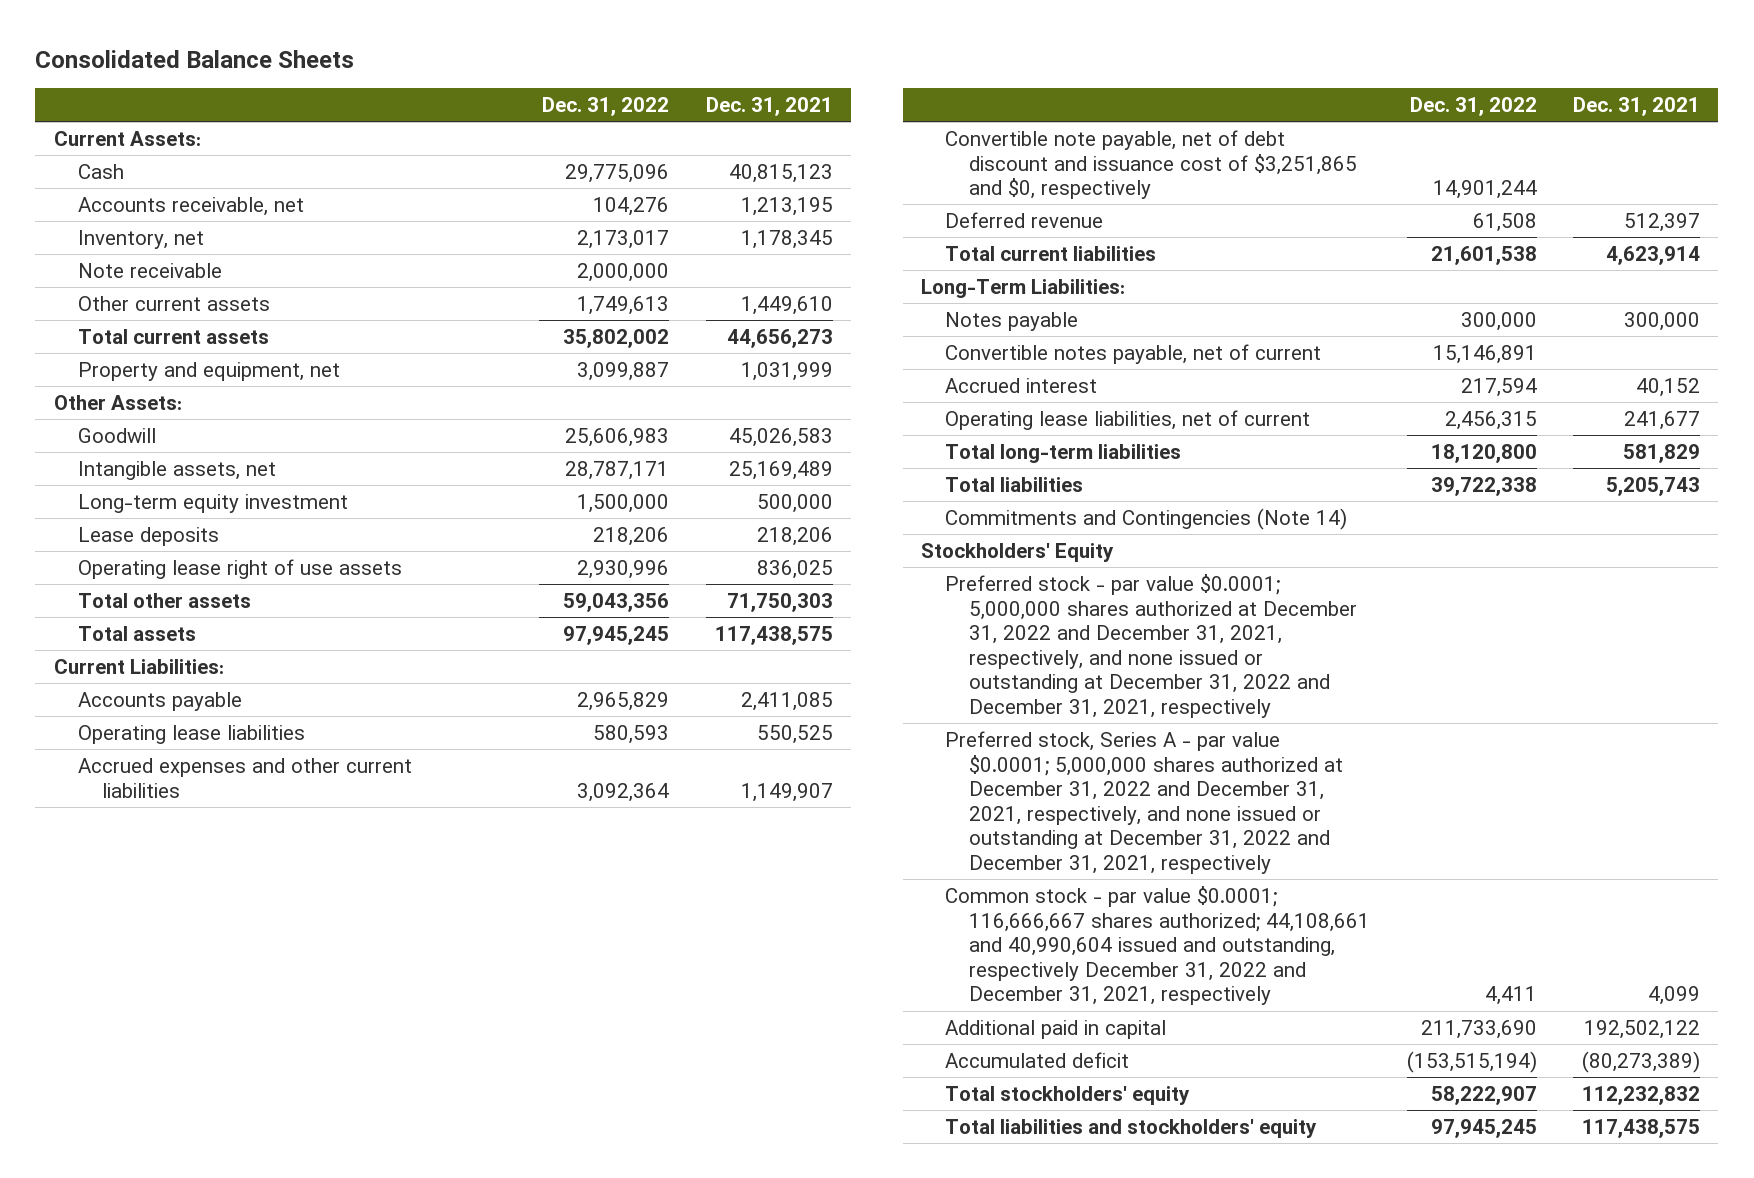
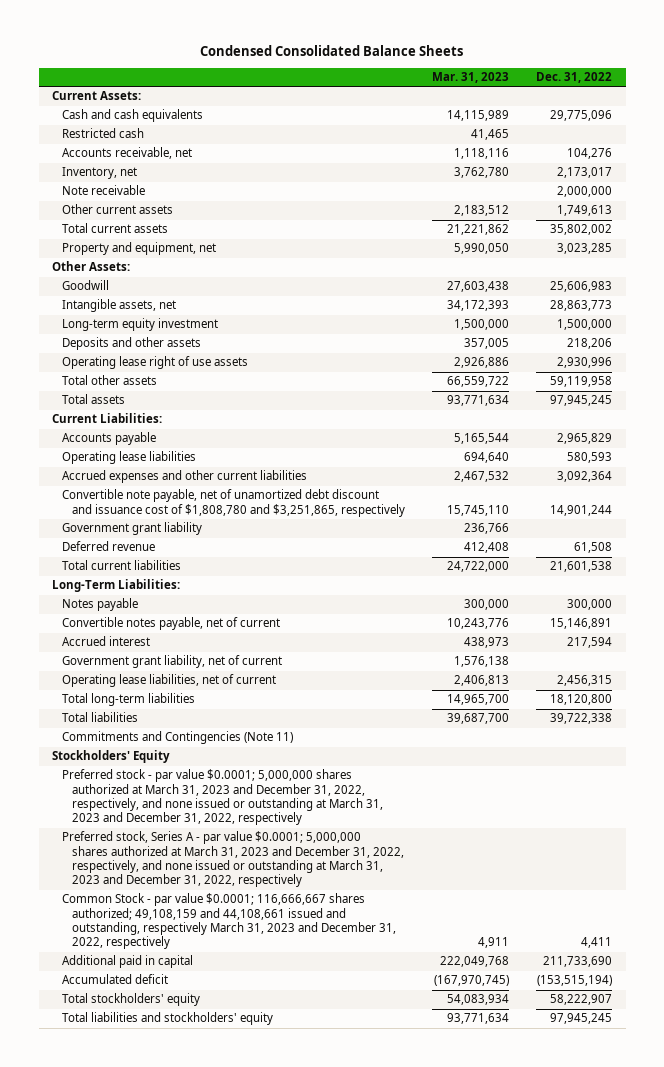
- Consolidated Balance Sheets
+ Condensed Consolidated Balance Sheets
- | Dec. 31, 2022 | Dec. 31, 2021
+ | Mar. 31, 2023 | Dec. 31, 2022
- Cash | 29,775,096 | 40,815,123
+ Cash and cash equivalents | 14,115,989 | 29,775,096
+ Restricted cash | 41,465 |
- Property and equipment, net | 3,099,887 | 1,031,999
+ Property and equipment, net | 5,990,050 | 3,023,285
- Intangible assets, net | 28,787,171 | 25,169,489
+ Intangible assets, net | 34,172,393 | 28,863,773
- Lease deposits | 218,206 | 218,206
+ Deposits and other assets | 357,005 | 218,206
- Total other assets | 59,043,356 | 71,750,303
+ Total other assets | 66,559,722 | 59,119,958
- Convertible note payable, net of debt discount and issuance cost of $3,251,865 and $0, respectively | 14,901,244 |
+ Convertible note payable, net of unamortized debt discount and issuance cost of $1,808,780 and $3,251,865, respectively | 15,745,110 | 14,901,244
+ Government grant liability | 236,766 |
+ Government grant liability, net of current | 1,576,138 |
- Commitments and Contingencies (Note 14)
+ Commitments and Contingencies (Note 11)
- Preferred stock - par value $0.0001; 5,000,000 shares authorized at December 31, 2022 and December 31, 2021, respectively, and none issued or outstanding at December 31, 2022 and December 31, 2021, respectively
- Preferred stock, Series A - par value $0.0001; 5,000,000 shares authorized at December 31, 2022 and December 31, 2021, respectively, and none issued or outstanding at December 31, 2022 and December 31, 2021, respectively
- Common stock - par value $0.0001; 116,666,667 shares authorized; 44,108,661 and 40,990,604 issued and outstanding, respectively December 31, 2022 and December 31, 2021, respectively | 4,411 | 4,099
+ Preferred stock - par value $0.0001; 5,000,000 shares authorized at March 31, 2023 and December 31, 2022, respectively, and none issued or outstanding at March 31, 2023 and December 31, 2022, respectively
+ Preferred stock, Series A - par value $0.0001; 5,000,000 shares authorized at March 31, 2023 and December 31, 2022, respectively, and none issued or outstanding at March 31, 2023 and December 31, 2022, respectively
+ Common Stock - par value $0.0001; 116,666,667 shares authorized; 49,108,159 and 44,108,661 issued and outstanding, respectively March 31, 2023 and December 31, 2022, respectively | 4,911 | 4,411

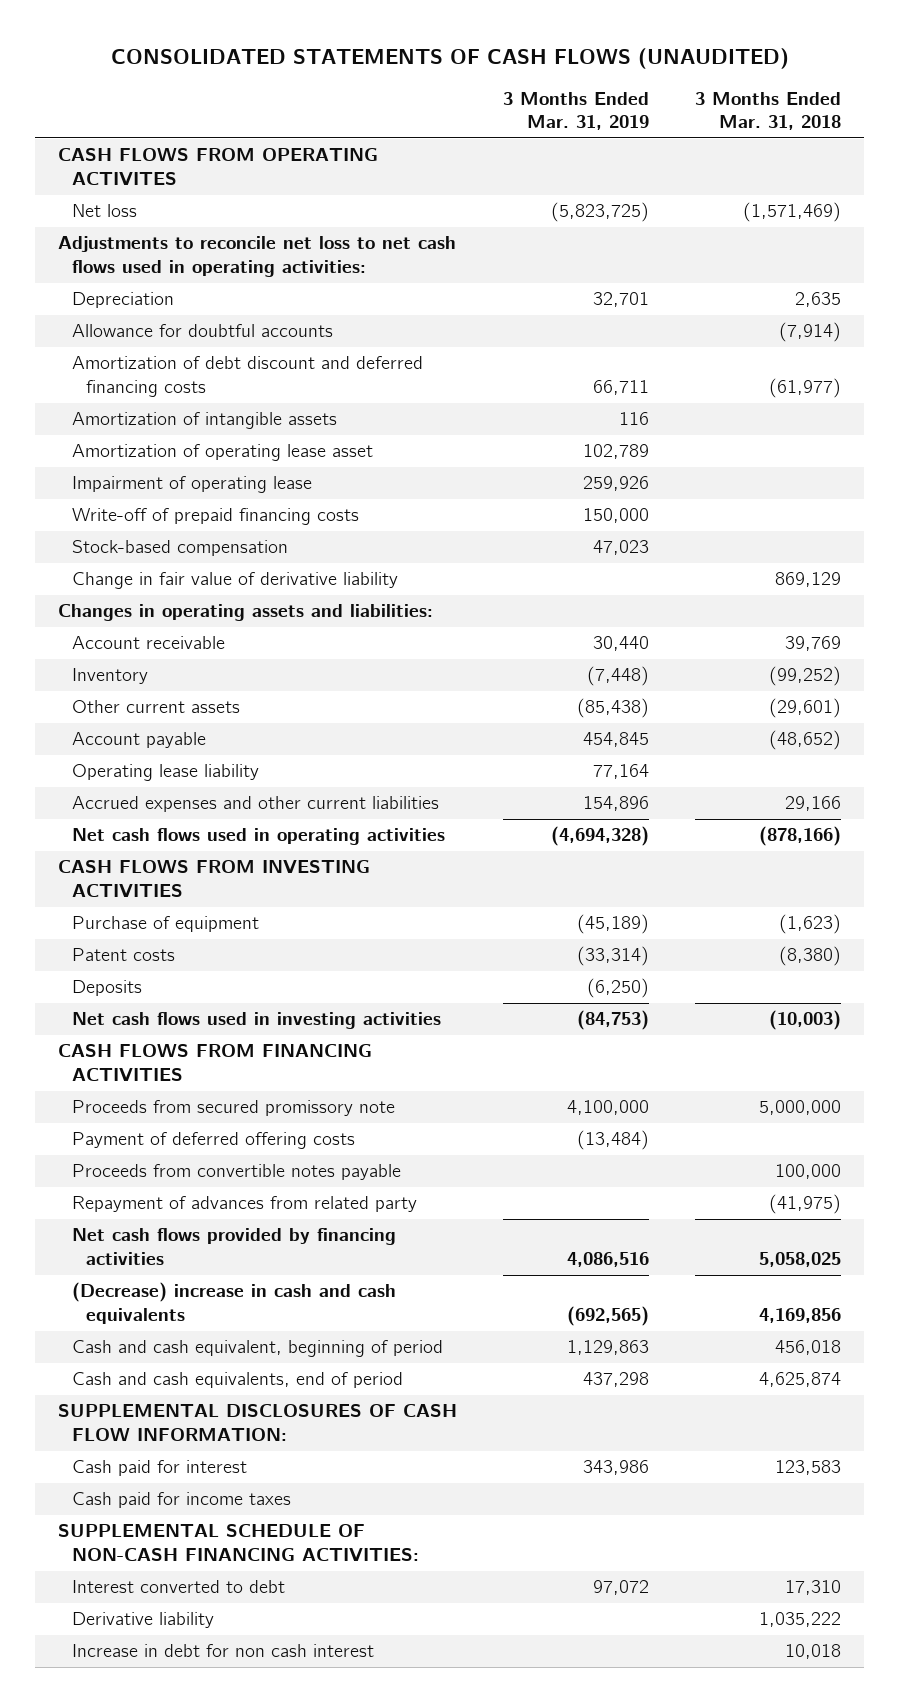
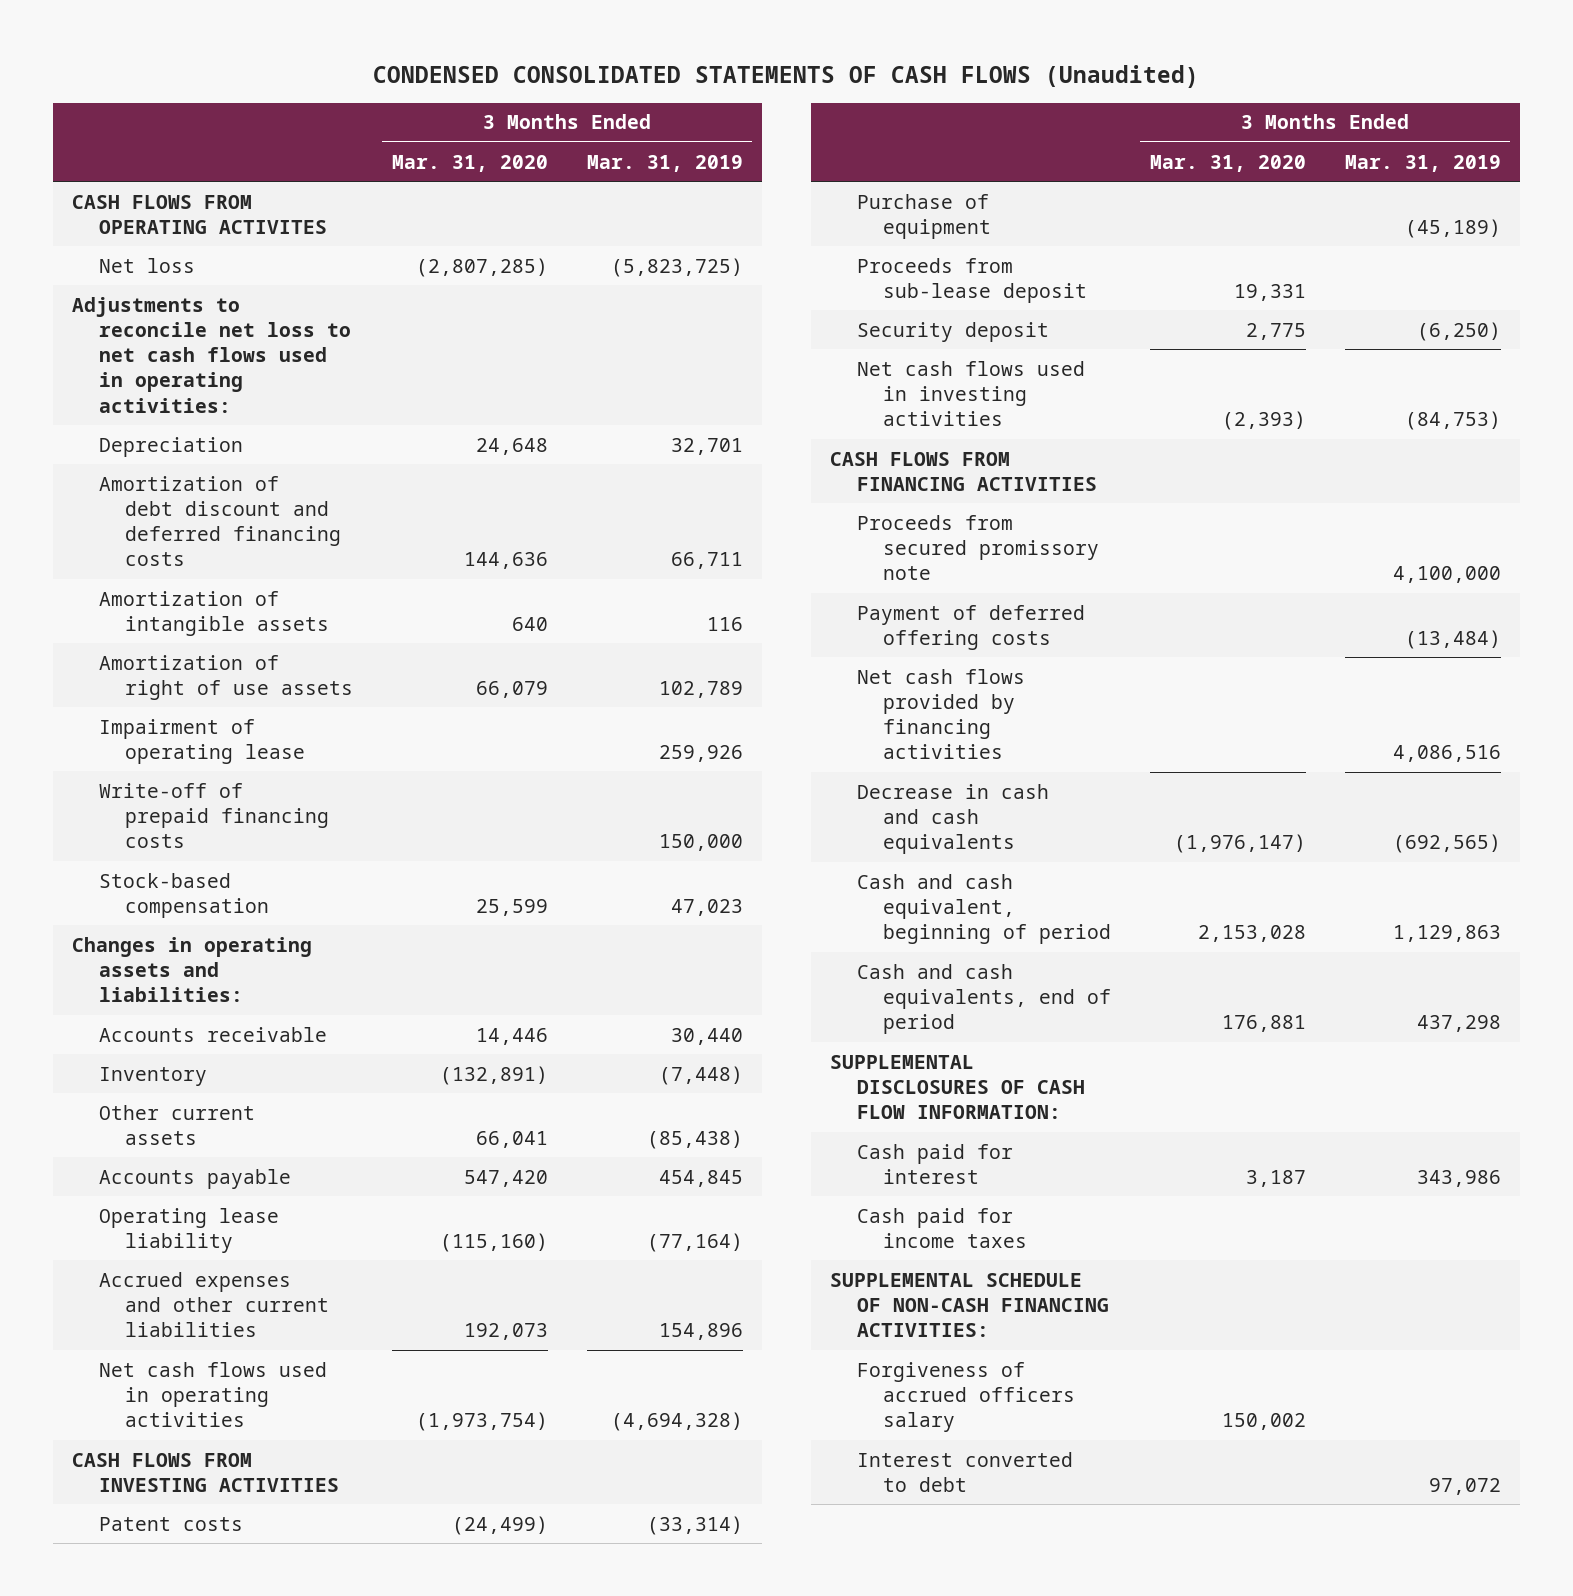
- CONSOLIDATED STATEMENTS OF CASH FLOWS (UNAUDITED)
+ CONDENSED CONSOLIDATED STATEMENTS OF CASH FLOWS (Unaudited)
- | 3 Months Ended Mar. 31, 2019 | 3 Months Ended Mar. 31, 2018
+ | 3 Months Ended Mar. 31, 2020 | 3 Months Ended Mar. 31, 2019
- Allowance for doubtful accounts | | (7,914)
- Amortization of operating lease asset | 102,789 |
+ Amortization of right of use assets | 66,079 | 102,789
- Change in fair value of derivative liability | | 869,129
- Account receivable | 30,440 | 39,769
+ Accounts receivable | 14,446 | 30,440
- Account payable | 454,845 | (48,652)
- Operating lease liability | 77,164 |
+ Accounts payable | 547,420 | 454,845
+ Operating lease liability | (115,160) | (77,164)
- Deposits | (6,250) |
moved down: Purchase of equipment | | (45,189)
+ Proceeds from sub-lease deposit | 19,331 |
+ Security deposit | 2,775 | (6,250)
- Proceeds from convertible notes payable | | 100,000
- Repayment of advances from related party | | (41,975)
- (Decrease) increase in cash and cash equivalents | (692,565) | 4,169,856
+ Decrease in cash and cash equivalents | (1,976,147) | (692,565)
+ Forgiveness of accrued officers salary | 150,002 |
- Derivative liability | | 1,035,222
- Increase in debt for non cash interest | | 10,018

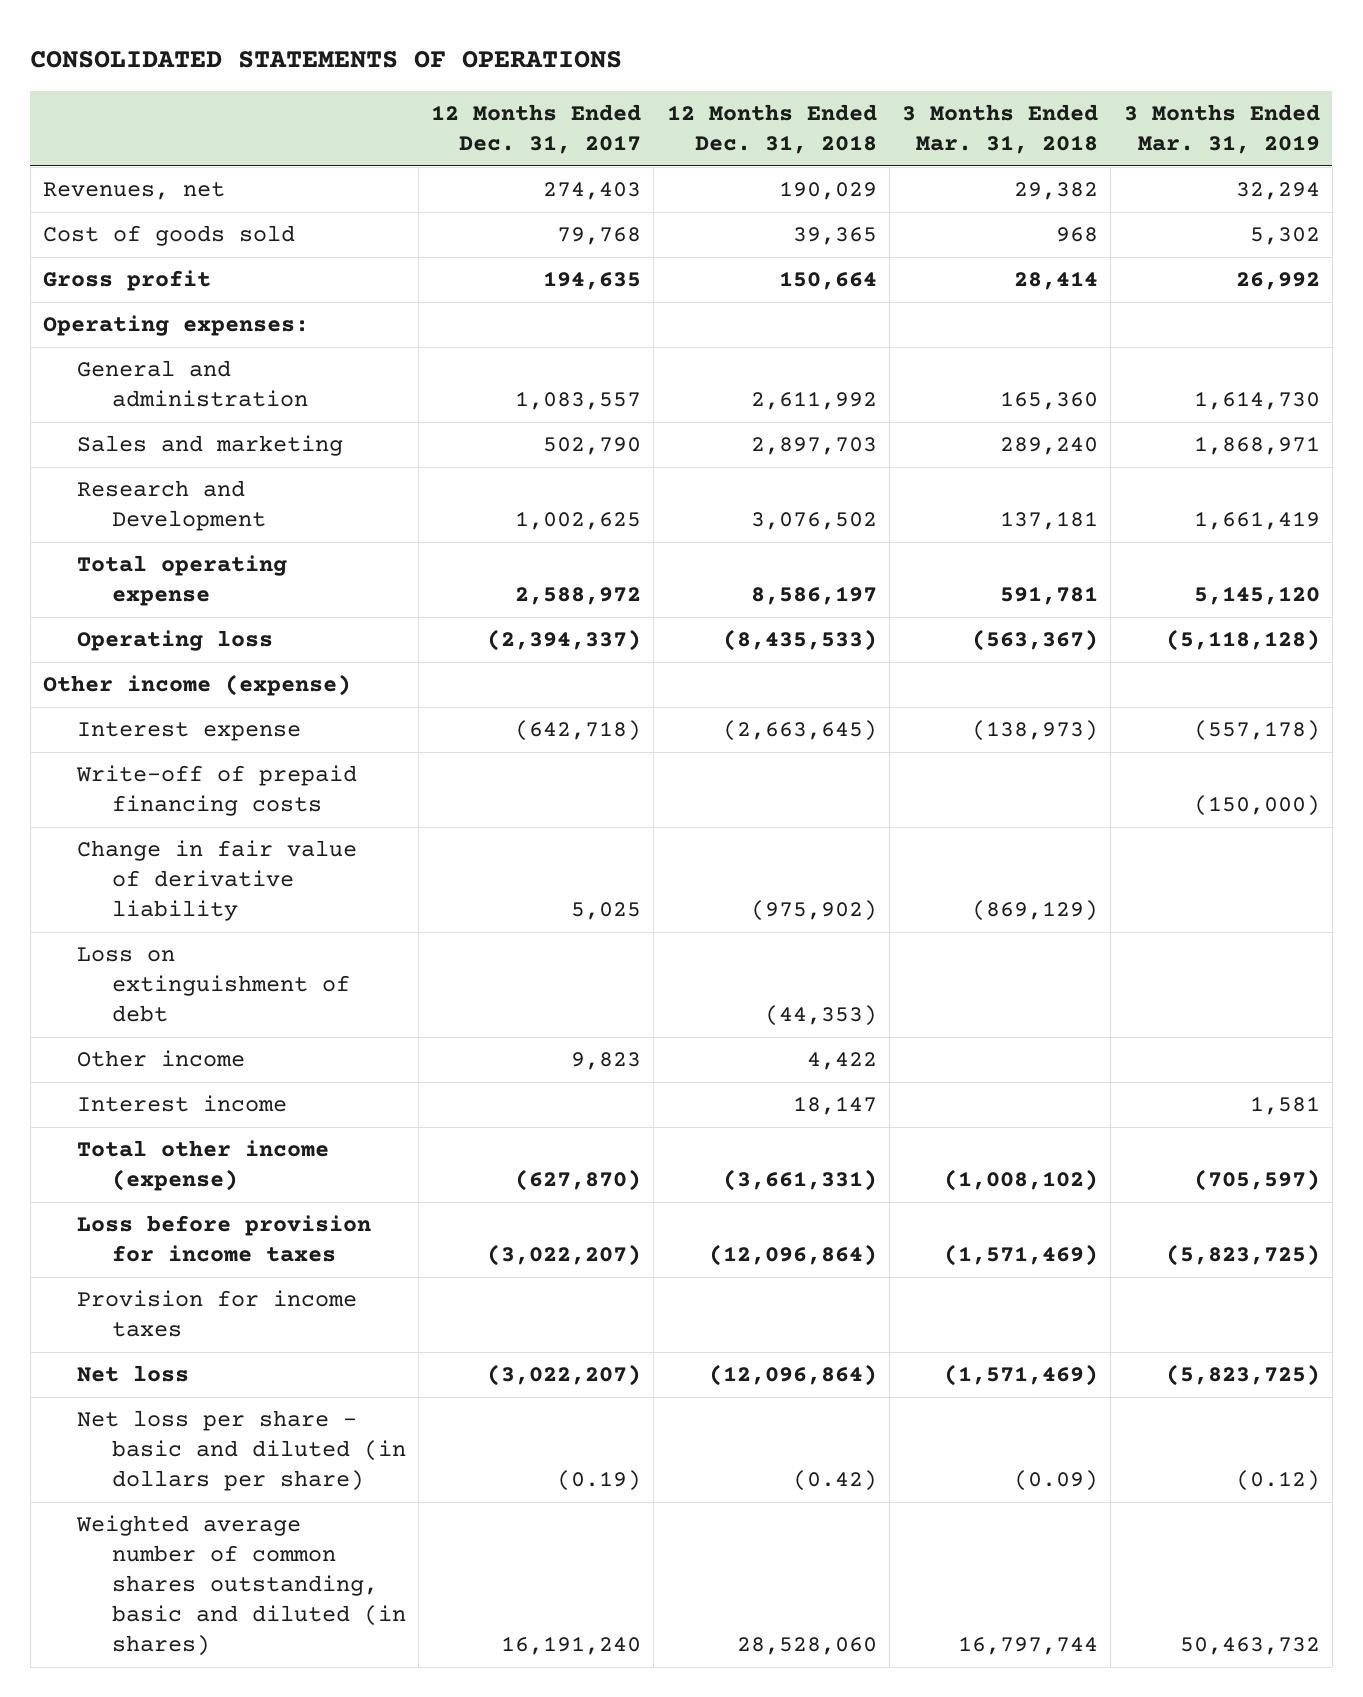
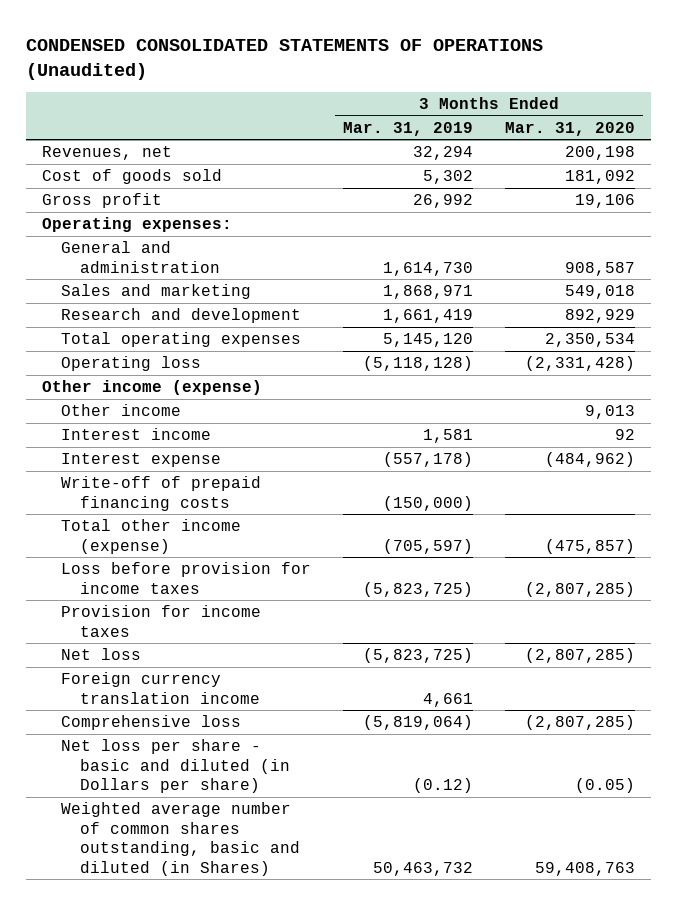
- CONSOLIDATED STATEMENTS OF OPERATIONS
+ CONDENSED CONSOLIDATED STATEMENTS OF OPERATIONS (Unaudited)
- | 12 Months Ended Dec. 31, 2017 | 12 Months Ended Dec. 31, 2018 | 3 Months Ended Mar. 31, 2018 | 3 Months Ended Mar. 31, 2019
+ | 3 Months Ended Mar. 31, 2019 | 3 Months Ended Mar. 31, 2020
- Research and Development | 1,002,625 | 3,076,502 | 137,181 | 1,661,419
- Total operating expense | 2,588,972 | 8,586,197 | 591,781 | 5,145,120
+ Research and development | 1,661,419 | 892,929
+ Total operating expenses | 5,145,120 | 2,350,534
- Change in fair value of derivative liability | 5,025 | (975,902) | (869,129) |
- Loss on extinguishment of debt | | (44,353) | |
moved down: Interest expense | (557,178) | (484,962)
moved down: Write-off of prepaid financing costs | (150,000) |
- Net loss per share - basic and diluted (in dollars per share) | (0.19) | (0.42) | (0.09) | (0.12)
- Weighted average number of common shares outstanding, basic and diluted (in shares) | 16,191,240 | 28,528,060 | 16,797,744 | 50,463,732
+ Foreign currency translation income | 4,661 |
+ Comprehensive loss | (5,819,064) | (2,807,285)
+ Net loss per share - basic and diluted (in Dollars per share) | (0.12) | (0.05)
+ Weighted average number of common shares outstanding, basic and diluted (in Shares) | 50,463,732 | 59,408,763

